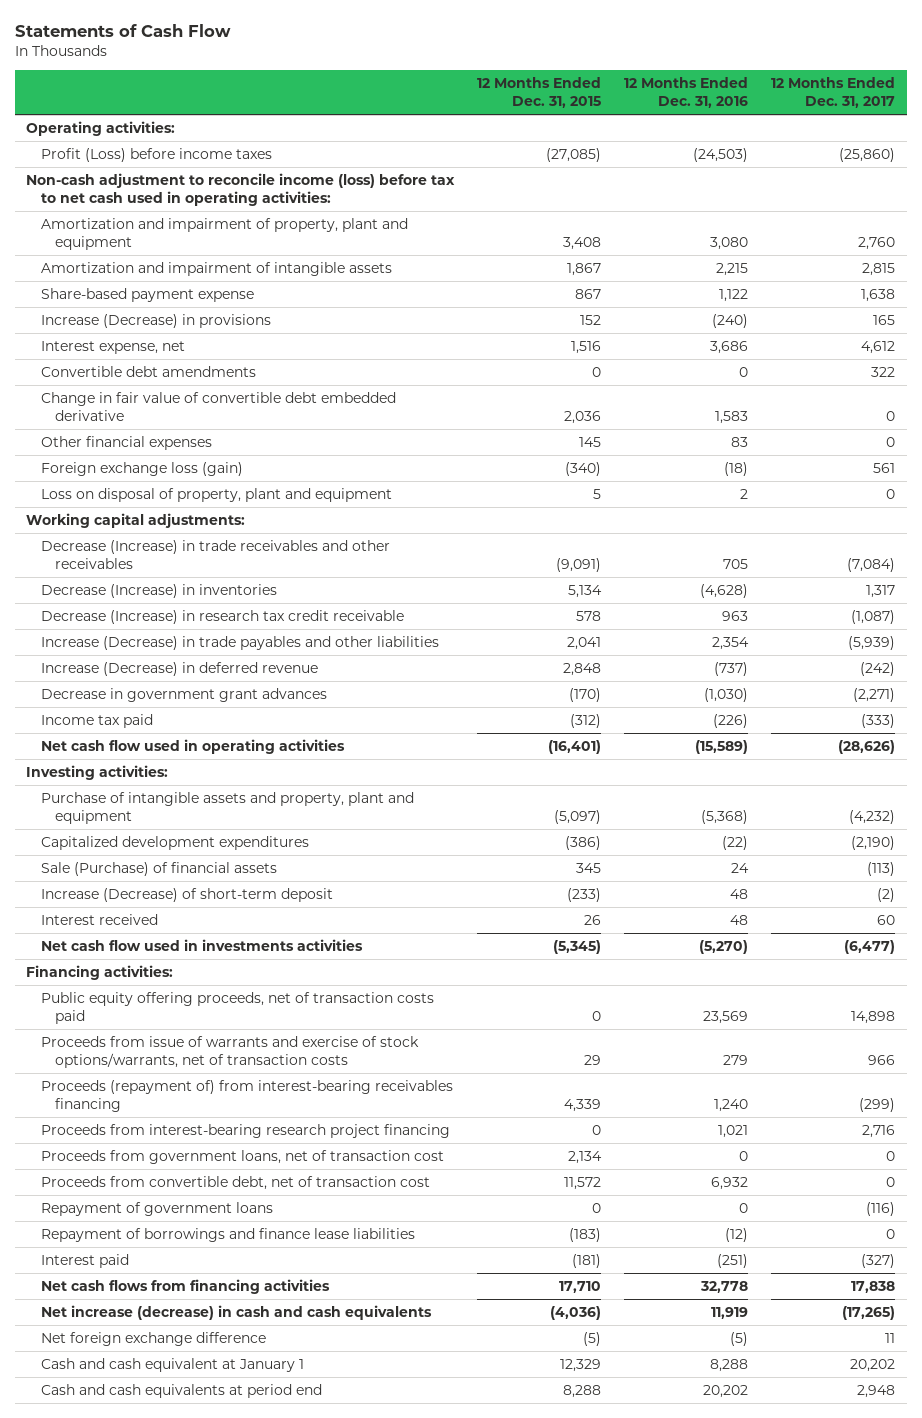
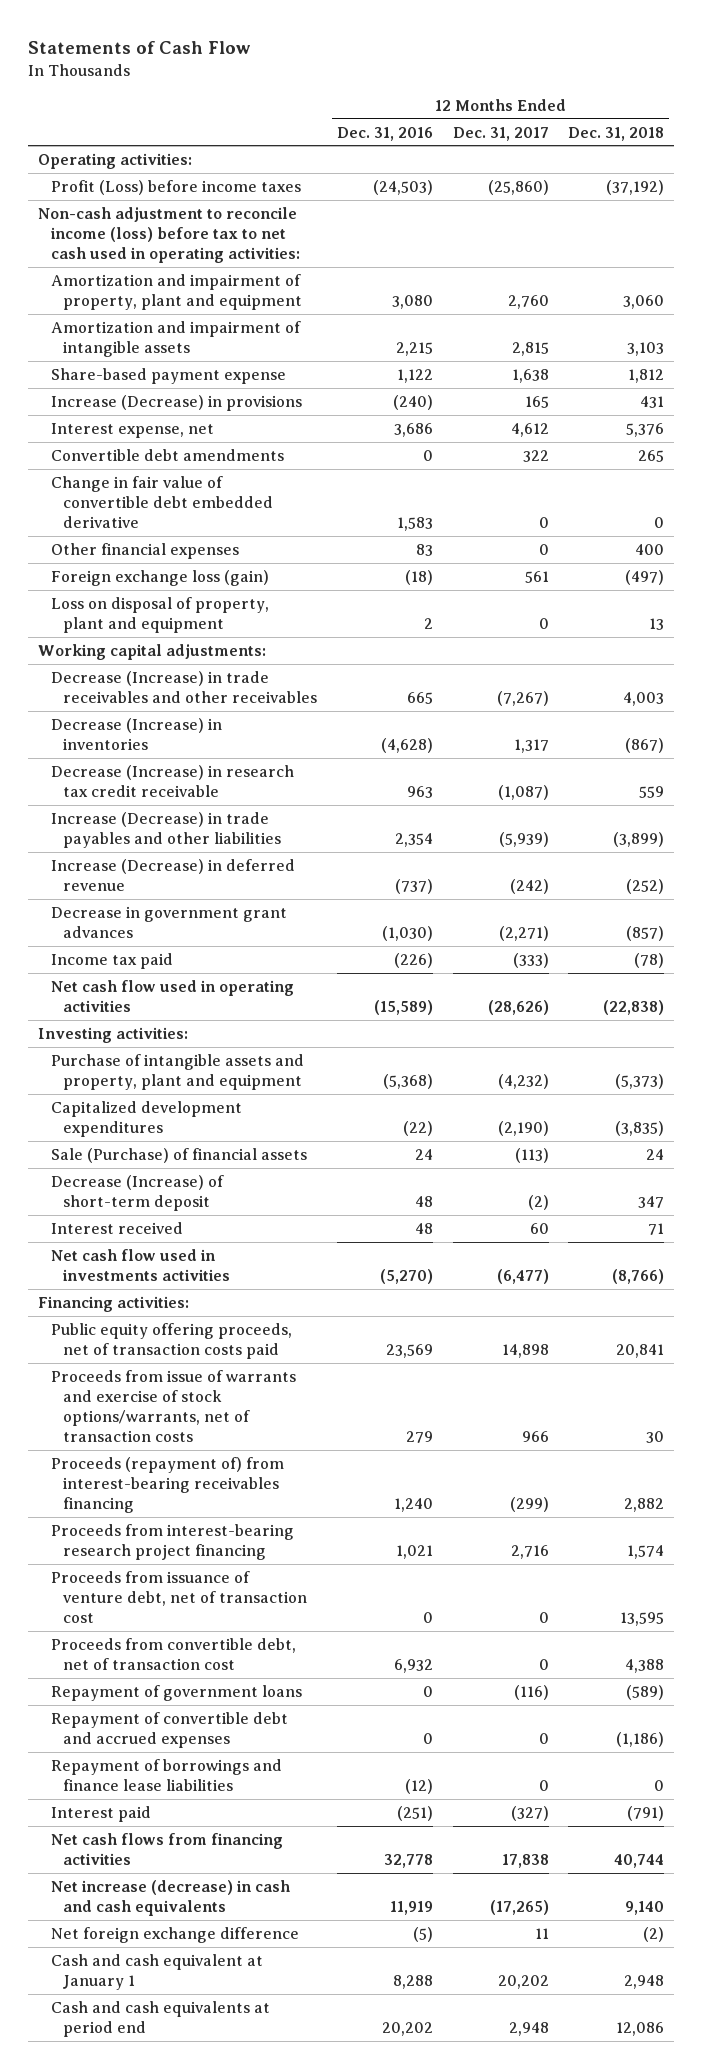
- | 12 Months Ended Dec. 31, 2015 | 12 Months Ended Dec. 31, 2016 | 12 Months Ended Dec. 31, 2017
+ | 12 Months Ended Dec. 31, 2016 | 12 Months Ended Dec. 31, 2017 | 12 Months Ended Dec. 31, 2018
- Decrease (Increase) in trade receivables and other receivables | (9,091) | 705 | (7,084)
+ Decrease (Increase) in trade receivables and other receivables | 665 | (7,267) | 4,003
- Increase (Decrease) of short-term deposit | (233) | 48 | (2)
+ Decrease (Increase) of short-term deposit | 48 | (2) | 347
- Proceeds from government loans, net of transaction cost | 2,134 | 0 | 0
+ Proceeds from issuance of venture debt, net of transaction cost | 0 | 0 | 13,595
+ Repayment of convertible debt and accrued expenses | 0 | 0 | (1,186)

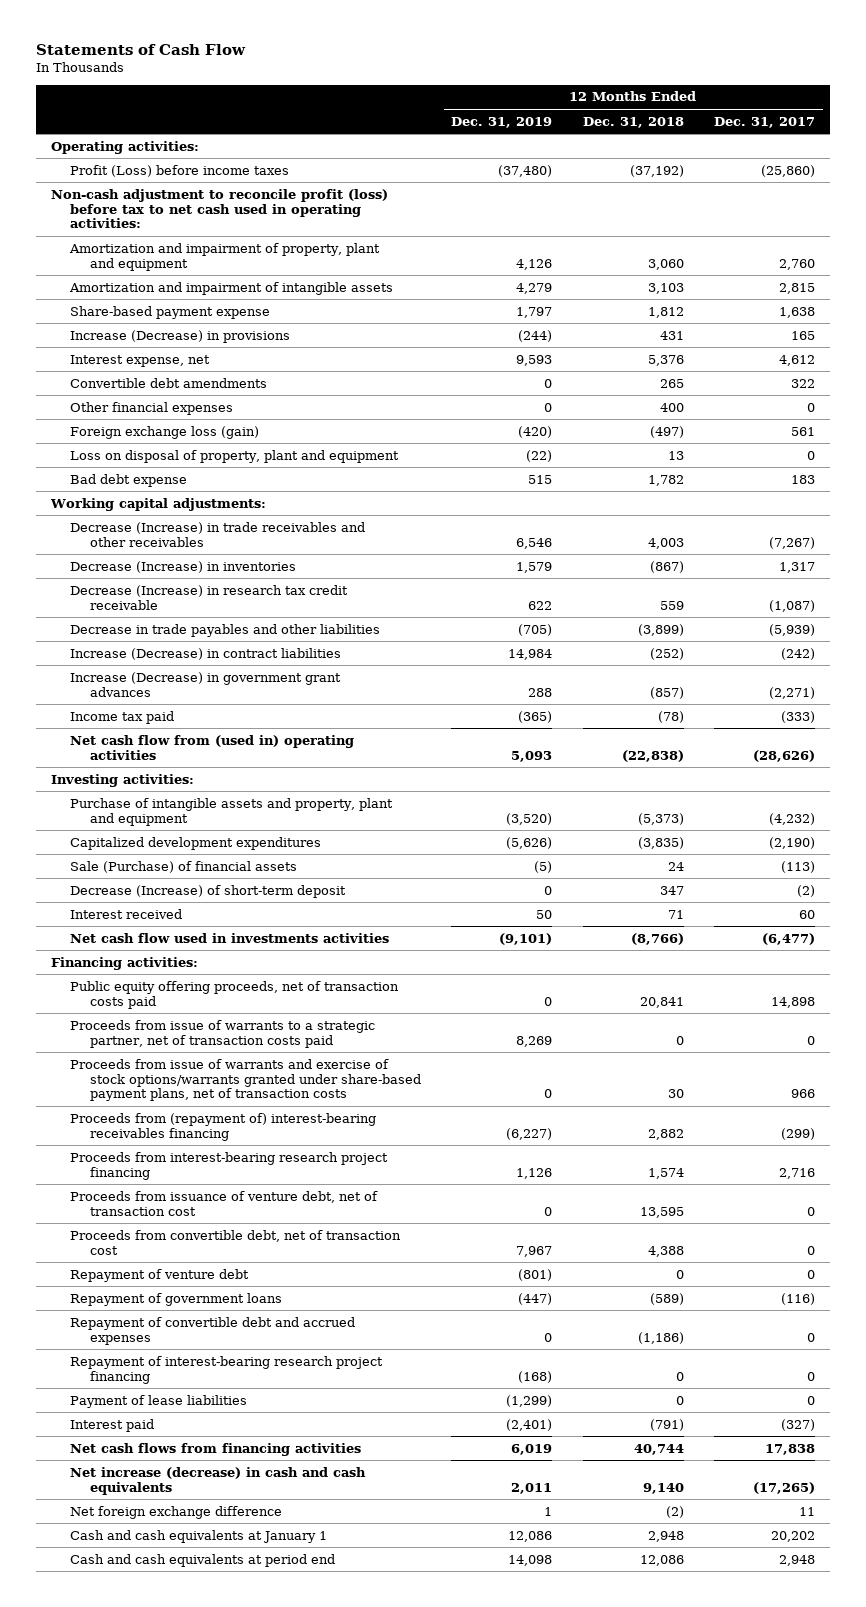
- | 12 Months Ended Dec. 31, 2016 | 12 Months Ended Dec. 31, 2017 | 12 Months Ended Dec. 31, 2018
+ | 12 Months Ended Dec. 31, 2019 | 12 Months Ended Dec. 31, 2018 | 12 Months Ended Dec. 31, 2017
- Non-cash adjustment to reconcile income (loss) before tax to net cash used in operating activities:
+ Non-cash adjustment to reconcile profit (loss) before tax to net cash used in operating activities:
- Change in fair value of convertible debt embedded derivative | 1,583 | 0 | 0
+ Bad debt expense | 515 | 1,782 | 183
- Increase (Decrease) in trade payables and other liabilities | 2,354 | (5,939) | (3,899)
- Increase (Decrease) in deferred revenue | (737) | (242) | (252)
- Decrease in government grant advances | (1,030) | (2,271) | (857)
+ Decrease in trade payables and other liabilities | (705) | (3,899) | (5,939)
+ Increase (Decrease) in contract liabilities | 14,984 | (252) | (242)
+ Increase (Decrease) in government grant advances | 288 | (857) | (2,271)
- Net cash flow used in operating activities | (15,589) | (28,626) | (22,838)
+ Net cash flow from (used in) operating activities | 5,093 | (22,838) | (28,626)
- Proceeds from issue of warrants and exercise of stock options/warrants, net of transaction costs | 279 | 966 | 30
- Proceeds (repayment of) from interest-bearing receivables financing | 1,240 | (299) | 2,882
+ Proceeds from issue of warrants to a strategic partner, net of transaction costs paid | 8,269 | 0 | 0
+ Proceeds from issue of warrants and exercise of stock options/warrants granted under share-based payment plans, net of transaction costs | 0 | 30 | 966
+ Proceeds from (repayment of) interest-bearing receivables financing | (6,227) | 2,882 | (299)
+ Repayment of venture debt | (801) | 0 | 0
- Repayment of borrowings and finance lease liabilities | (12) | 0 | 0
+ Repayment of interest-bearing research project financing | (168) | 0 | 0
+ Payment of lease liabilities | (1,299) | 0 | 0
- Cash and cash equivalent at January 1 | 8,288 | 20,202 | 2,948
+ Cash and cash equivalents at January 1 | 12,086 | 2,948 | 20,202

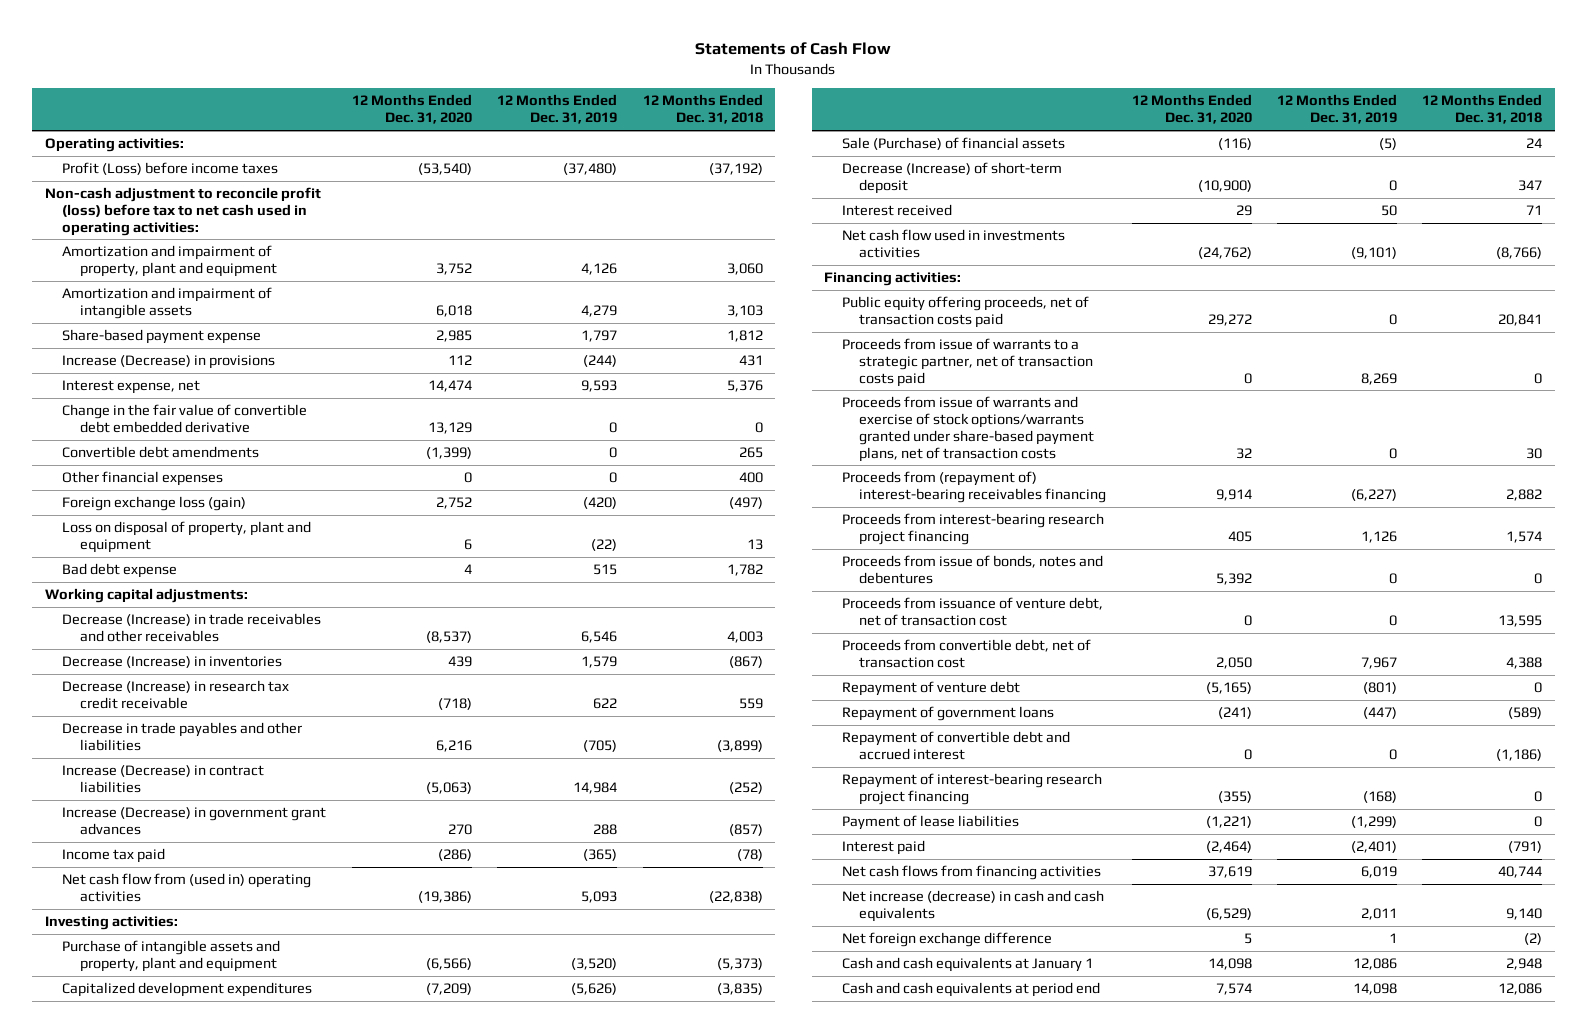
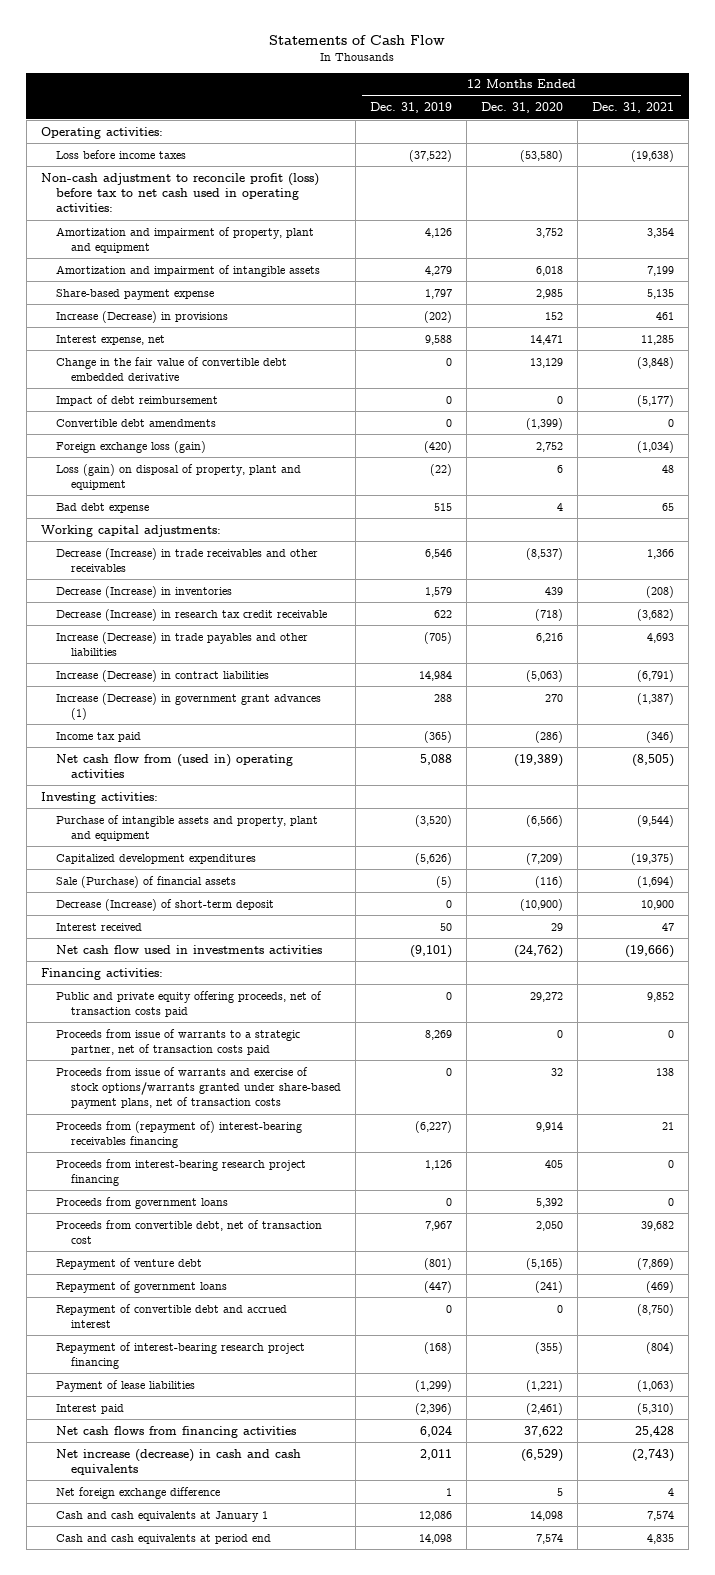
- | 12 Months Ended Dec. 31, 2020 | 12 Months Ended Dec. 31, 2019 | 12 Months Ended Dec. 31, 2018
+ | 12 Months Ended Dec. 31, 2019 | 12 Months Ended Dec. 31, 2020 | 12 Months Ended Dec. 31, 2021
- Profit (Loss) before income taxes | (53,540) | (37,480) | (37,192)
+ Loss before income taxes | (37,522) | (53,580) | (19,638)
- Increase (Decrease) in provisions | 112 | (244) | 431
- Interest expense, net | 14,474 | 9,593 | 5,376
+ Increase (Decrease) in provisions | (202) | 152 | 461
+ Interest expense, net | 9,588 | 14,471 | 11,285
+ Impact of debt reimbursement | 0 | 0 | (5,177)
- Other financial expenses | 0 | 0 | 400
- Loss on disposal of property, plant and equipment | 6 | (22) | 13
+ Loss (gain) on disposal of property, plant and equipment | (22) | 6 | 48
- Decrease in trade payables and other liabilities | 6,216 | (705) | (3,899)
+ Increase (Decrease) in trade payables and other liabilities | (705) | 6,216 | 4,693
- Increase (Decrease) in government grant advances | 270 | 288 | (857)
+ Increase (Decrease) in government grant advances (1) | 288 | 270 | (1,387)
- Net cash flow from (used in) operating activities | (19,386) | 5,093 | (22,838)
+ Net cash flow from (used in) operating activities | 5,088 | (19,389) | (8,505)
- Public equity offering proceeds, net of transaction costs paid | 29,272 | 0 | 20,841
+ Public and private equity offering proceeds, net of transaction costs paid | 0 | 29,272 | 9,852
- Proceeds from issue of bonds, notes and debentures | 5,392 | 0 | 0
- Proceeds from issuance of venture debt, net of transaction cost | 0 | 0 | 13,595
+ Proceeds from government loans | 0 | 5,392 | 0
- Interest paid | (2,464) | (2,401) | (791)
- Net cash flows from financing activities | 37,619 | 6,019 | 40,744
+ Interest paid | (2,396) | (2,461) | (5,310)
+ Net cash flows from financing activities | 6,024 | 37,622 | 25,428

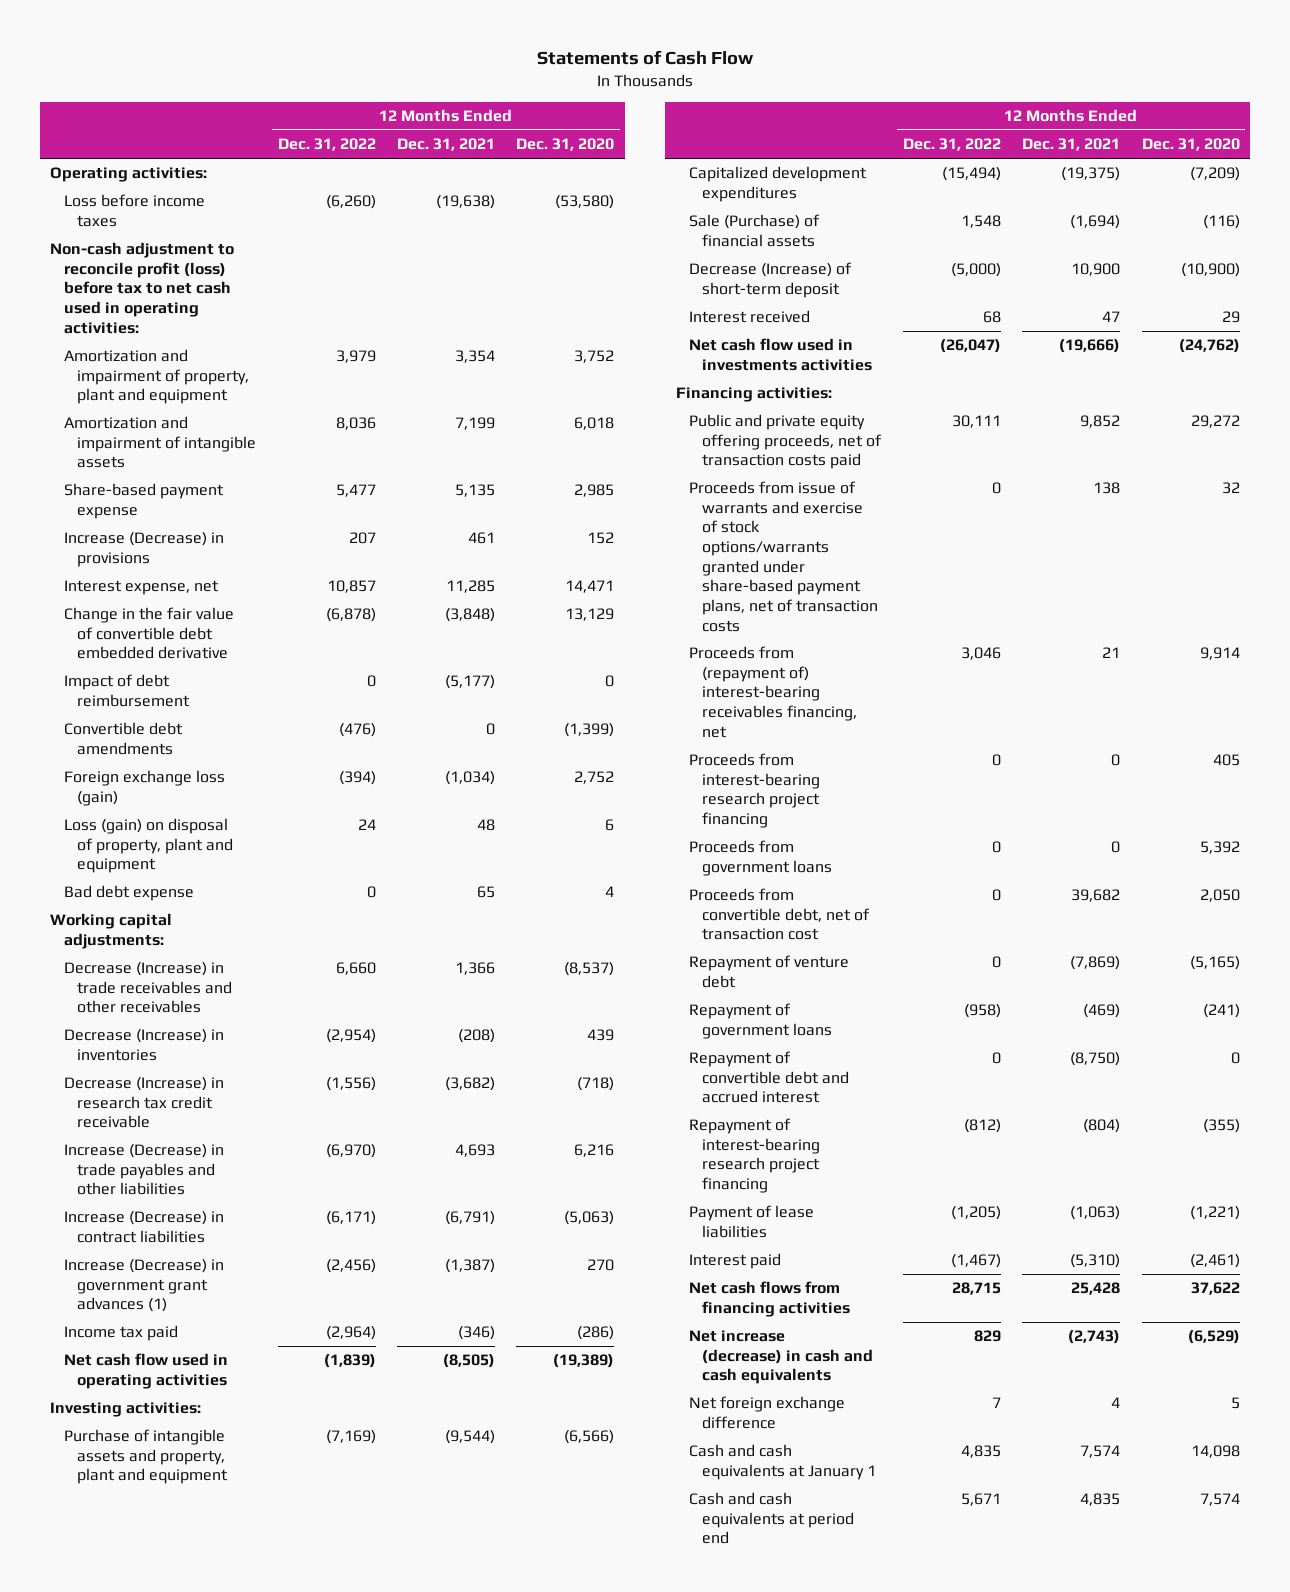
- | 12 Months Ended Dec. 31, 2019 | 12 Months Ended Dec. 31, 2020 | 12 Months Ended Dec. 31, 2021
+ | 12 Months Ended Dec. 31, 2022 | 12 Months Ended Dec. 31, 2021 | 12 Months Ended Dec. 31, 2020
- Net cash flow from (used in) operating activities | 5,088 | (19,389) | (8,505)
+ Net cash flow used in operating activities | (1,839) | (8,505) | (19,389)
- Proceeds from issue of warrants to a strategic partner, net of transaction costs paid | 8,269 | 0 | 0
- Proceeds from (repayment of) interest-bearing receivables financing | (6,227) | 9,914 | 21
+ Proceeds from (repayment of) interest-bearing receivables financing, net | 3,046 | 21 | 9,914

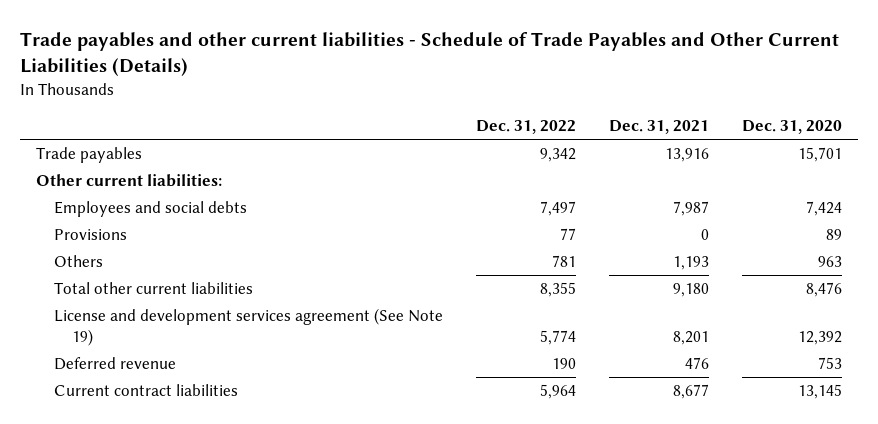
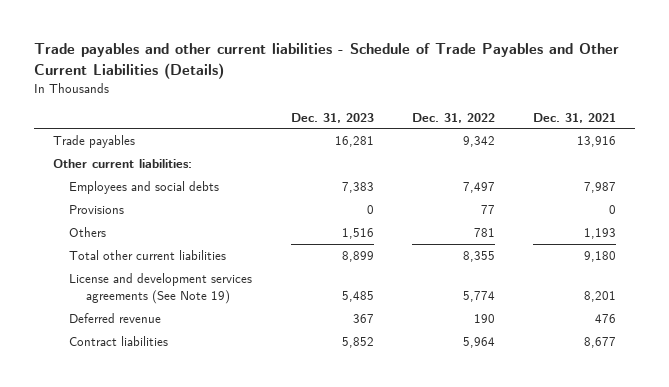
- | Dec. 31, 2022 | Dec. 31, 2021 | Dec. 31, 2020
+ | Dec. 31, 2023 | Dec. 31, 2022 | Dec. 31, 2021
- License and development services agreement (See Note 19) | 5,774 | 8,201 | 12,392
+ License and development services agreements (See Note 19) | 5,485 | 5,774 | 8,201
- Current contract liabilities | 5,964 | 8,677 | 13,145
+ Contract liabilities | 5,852 | 5,964 | 8,677

